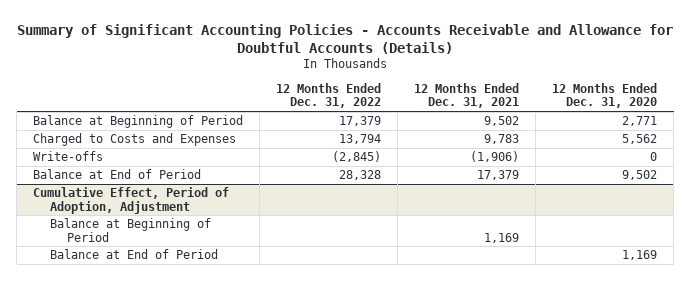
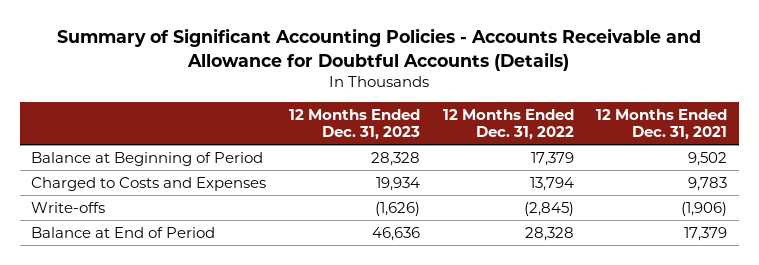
- | 12 Months Ended Dec. 31, 2022 | 12 Months Ended Dec. 31, 2021 | 12 Months Ended Dec. 31, 2020
+ | 12 Months Ended Dec. 31, 2023 | 12 Months Ended Dec. 31, 2022 | 12 Months Ended Dec. 31, 2021
- Cumulative Effect, Period of Adoption, Adjustment
- Balance at Beginning of Period | | 1,169 |
- Balance at End of Period | | | 1,169

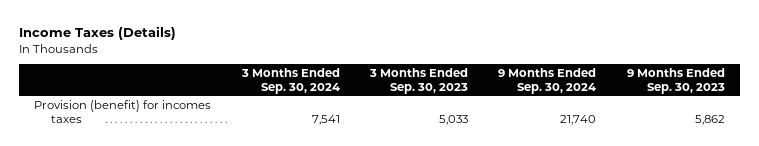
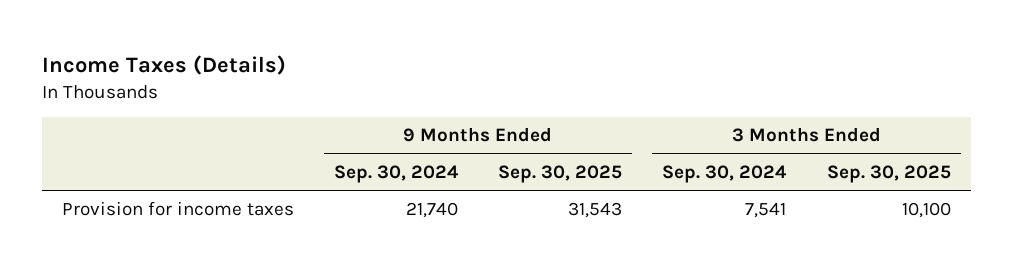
- | 3 Months Ended Sep. 30, 2024 | 3 Months Ended Sep. 30, 2023 | 9 Months Ended Sep. 30, 2024 | 9 Months Ended Sep. 30, 2023
+ | 9 Months Ended Sep. 30, 2024 | 9 Months Ended Sep. 30, 2025 | 3 Months Ended Sep. 30, 2024 | 3 Months Ended Sep. 30, 2025
- Provision (benefit) for incomes taxes | 7,541 | 5,033 | 21,740 | 5,862
+ Provision for income taxes | 21,740 | 31,543 | 7,541 | 10,100

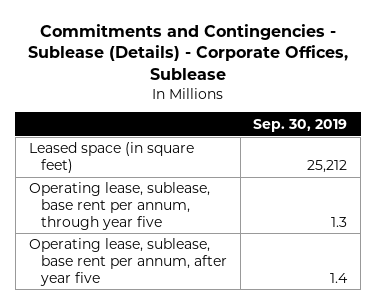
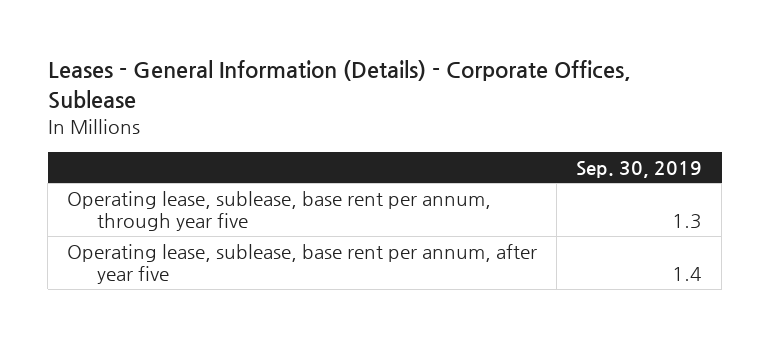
- Commitments and Contingencies - Sublease (Details) - Corporate Offices, Sublease
+ Leases - General Information (Details) - Corporate Offices, Sublease
- Leased space (in square feet) | 25,212

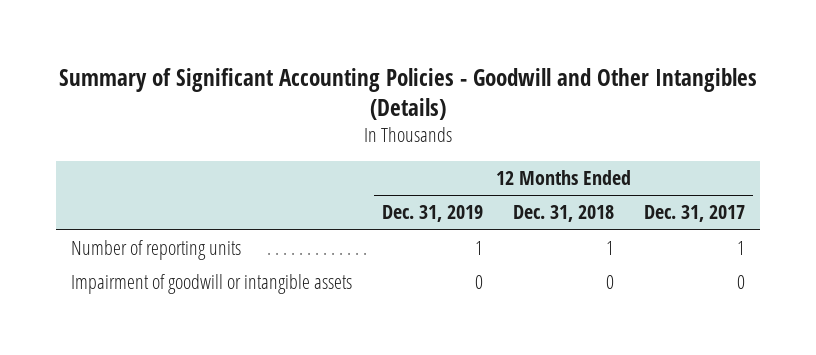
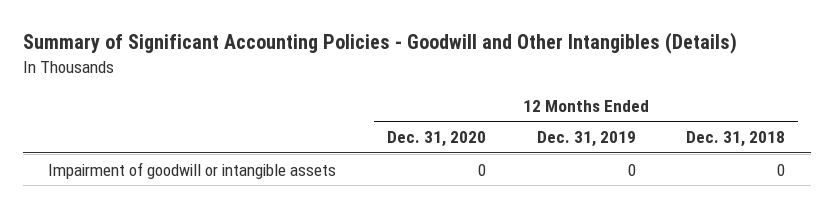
- | 12 Months Ended Dec. 31, 2019 | 12 Months Ended Dec. 31, 2018 | 12 Months Ended Dec. 31, 2017
+ | 12 Months Ended Dec. 31, 2020 | 12 Months Ended Dec. 31, 2019 | 12 Months Ended Dec. 31, 2018
- Number of reporting units | 1 | 1 | 1

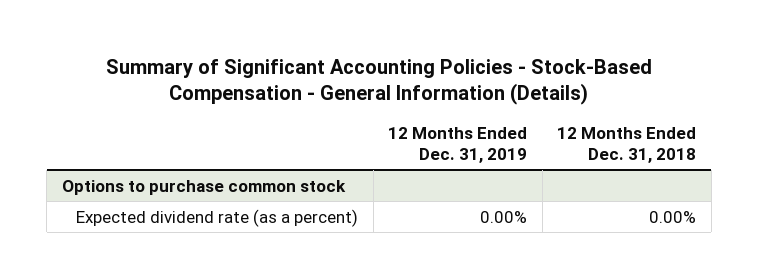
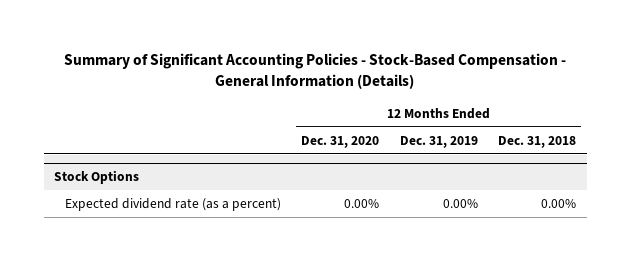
- | 12 Months Ended Dec. 31, 2019 | 12 Months Ended Dec. 31, 2018
+ | 12 Months Ended Dec. 31, 2020 | 12 Months Ended Dec. 31, 2019 | 12 Months Ended Dec. 31, 2018
- Options to purchase common stock
+ Stock Options

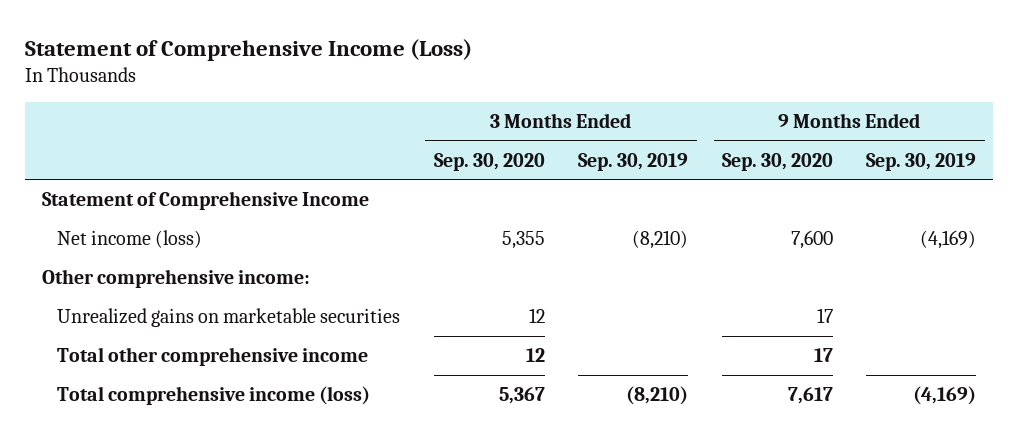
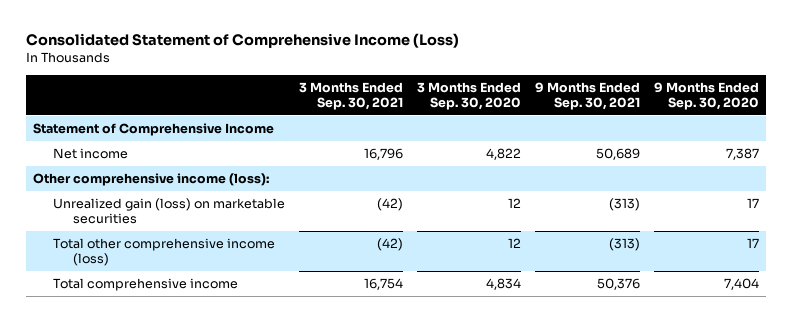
- Statement of Comprehensive Income (Loss)
+ Consolidated Statement of Comprehensive Income (Loss)
- | 3 Months Ended Sep. 30, 2020 | 3 Months Ended Sep. 30, 2019 | 9 Months Ended Sep. 30, 2020 | 9 Months Ended Sep. 30, 2019
+ | 3 Months Ended Sep. 30, 2021 | 3 Months Ended Sep. 30, 2020 | 9 Months Ended Sep. 30, 2021 | 9 Months Ended Sep. 30, 2020
- Net income (loss) | 5,355 | (8,210) | 7,600 | (4,169)
- Other comprehensive income:
- Unrealized gains on marketable securities | 12 | | 17 |
- Total other comprehensive income | 12 | | 17 |
- Total comprehensive income (loss) | 5,367 | (8,210) | 7,617 | (4,169)
+ Net income | 16,796 | 4,822 | 50,689 | 7,387
+ Other comprehensive income (loss):
+ Unrealized gain (loss) on marketable securities | (42) | 12 | (313) | 17
+ Total other comprehensive income (loss) | (42) | 12 | (313) | 17
+ Total comprehensive income | 16,754 | 4,834 | 50,376 | 7,404

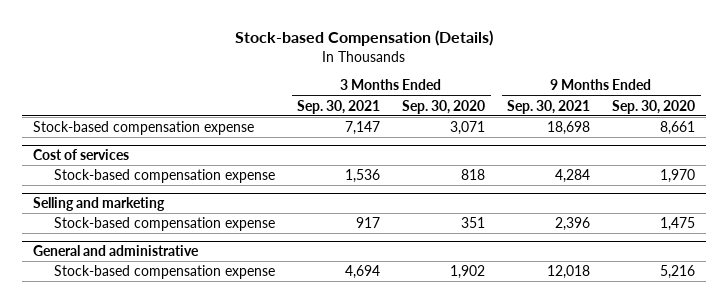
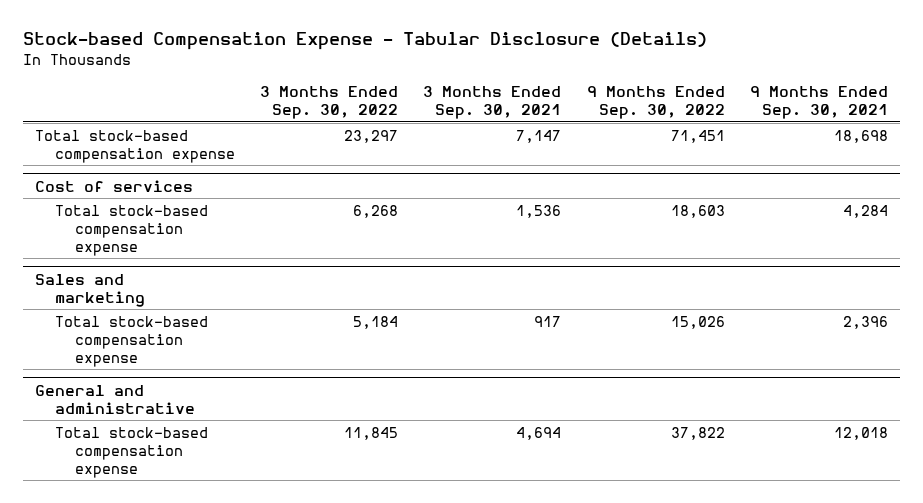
- Stock-based Compensation (Details)
+ Stock-based Compensation Expense - Tabular Disclosure (Details)
- | 3 Months Ended Sep. 30, 2021 | 3 Months Ended Sep. 30, 2020 | 9 Months Ended Sep. 30, 2021 | 9 Months Ended Sep. 30, 2020
+ | 3 Months Ended Sep. 30, 2022 | 3 Months Ended Sep. 30, 2021 | 9 Months Ended Sep. 30, 2022 | 9 Months Ended Sep. 30, 2021
- Stock-based compensation expense | 7,147 | 3,071 | 18,698 | 8,661
+ Total stock-based compensation expense | 23,297 | 7,147 | 71,451 | 18,698
@ Cost of services
- Stock-based compensation expense | 1,536 | 818 | 4,284 | 1,970
- Selling and marketing
- Stock-based compensation expense | 917 | 351 | 2,396 | 1,475
@ Cost of services
+ Total stock-based compensation expense | 6,268 | 1,536 | 18,603 | 4,284
+ Sales and marketing
+ Total stock-based compensation expense | 5,184 | 917 | 15,026 | 2,396
@ General and administrative
- Stock-based compensation expense | 4,694 | 1,902 | 12,018 | 5,216
+ Total stock-based compensation expense | 11,845 | 4,694 | 37,822 | 12,018

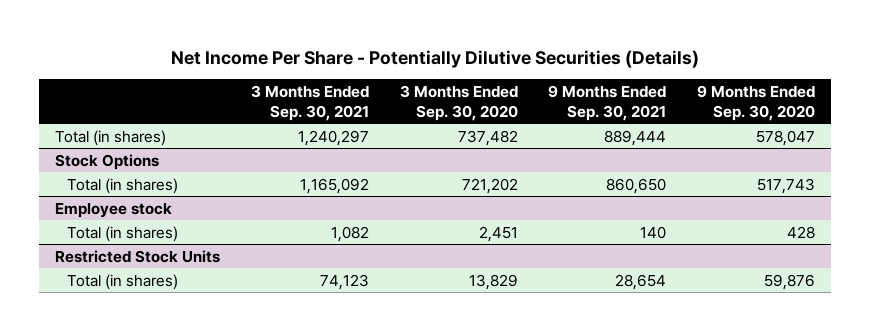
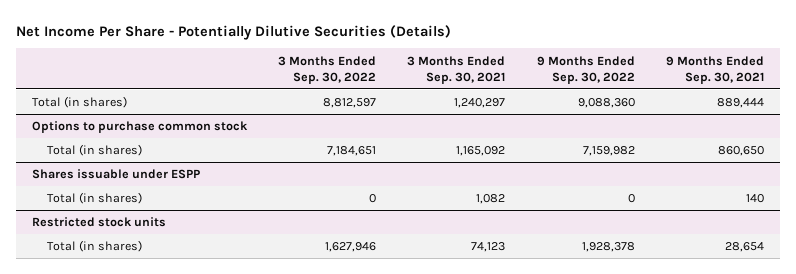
- | 3 Months Ended Sep. 30, 2021 | 3 Months Ended Sep. 30, 2020 | 9 Months Ended Sep. 30, 2021 | 9 Months Ended Sep. 30, 2020
+ | 3 Months Ended Sep. 30, 2022 | 3 Months Ended Sep. 30, 2021 | 9 Months Ended Sep. 30, 2022 | 9 Months Ended Sep. 30, 2021
- Stock Options
+ Options to purchase common stock
- Employee stock
+ Shares issuable under ESPP
- Restricted Stock Units
+ Restricted stock units

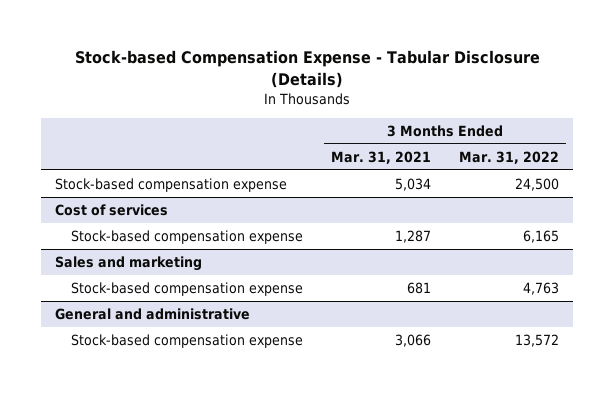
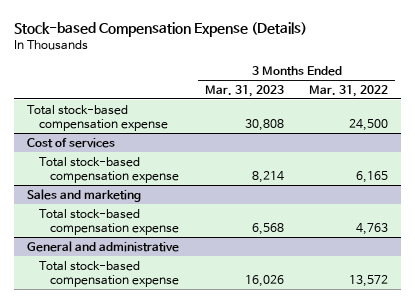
- Stock-based Compensation Expense - Tabular Disclosure (Details)
+ Stock-based Compensation Expense (Details)
- | 3 Months Ended Mar. 31, 2021 | 3 Months Ended Mar. 31, 2022
+ | 3 Months Ended Mar. 31, 2023 | 3 Months Ended Mar. 31, 2022
- Stock-based compensation expense | 5,034 | 24,500
+ Total stock-based compensation expense | 30,808 | 24,500
@ Cost of services
- Stock-based compensation expense | 1,287 | 6,165
+ Total stock-based compensation expense | 8,214 | 6,165
@ Sales and marketing
- Stock-based compensation expense | 681 | 4,763
+ Total stock-based compensation expense | 6,568 | 4,763
@ General and administrative
- Stock-based compensation expense | 3,066 | 13,572
+ Total stock-based compensation expense | 16,026 | 13,572

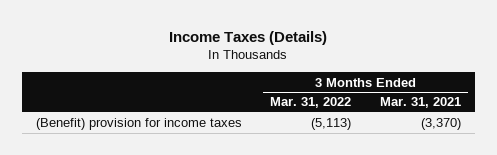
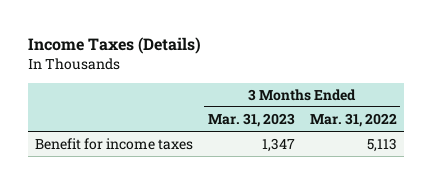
- | 3 Months Ended Mar. 31, 2022 | 3 Months Ended Mar. 31, 2021
+ | 3 Months Ended Mar. 31, 2023 | 3 Months Ended Mar. 31, 2022
- (Benefit) provision for income taxes | (5,113) | (3,370)
+ Benefit for income taxes | 1,347 | 5,113

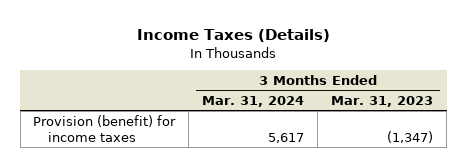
- | 3 Months Ended Mar. 31, 2023 | 3 Months Ended Mar. 31, 2022
+ | 3 Months Ended Mar. 31, 2024 | 3 Months Ended Mar. 31, 2023
- Benefit for income taxes | 1,347 | 5,113
+ Provision (benefit) for income taxes | 5,617 | (1,347)

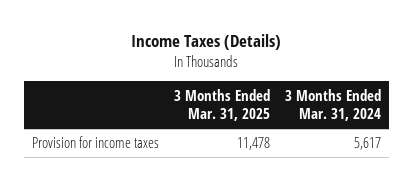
- | 3 Months Ended Mar. 31, 2024 | 3 Months Ended Mar. 31, 2023
+ | 3 Months Ended Mar. 31, 2025 | 3 Months Ended Mar. 31, 2024
- Provision (benefit) for income taxes | 5,617 | (1,347)
+ Provision for income taxes | 11,478 | 5,617

